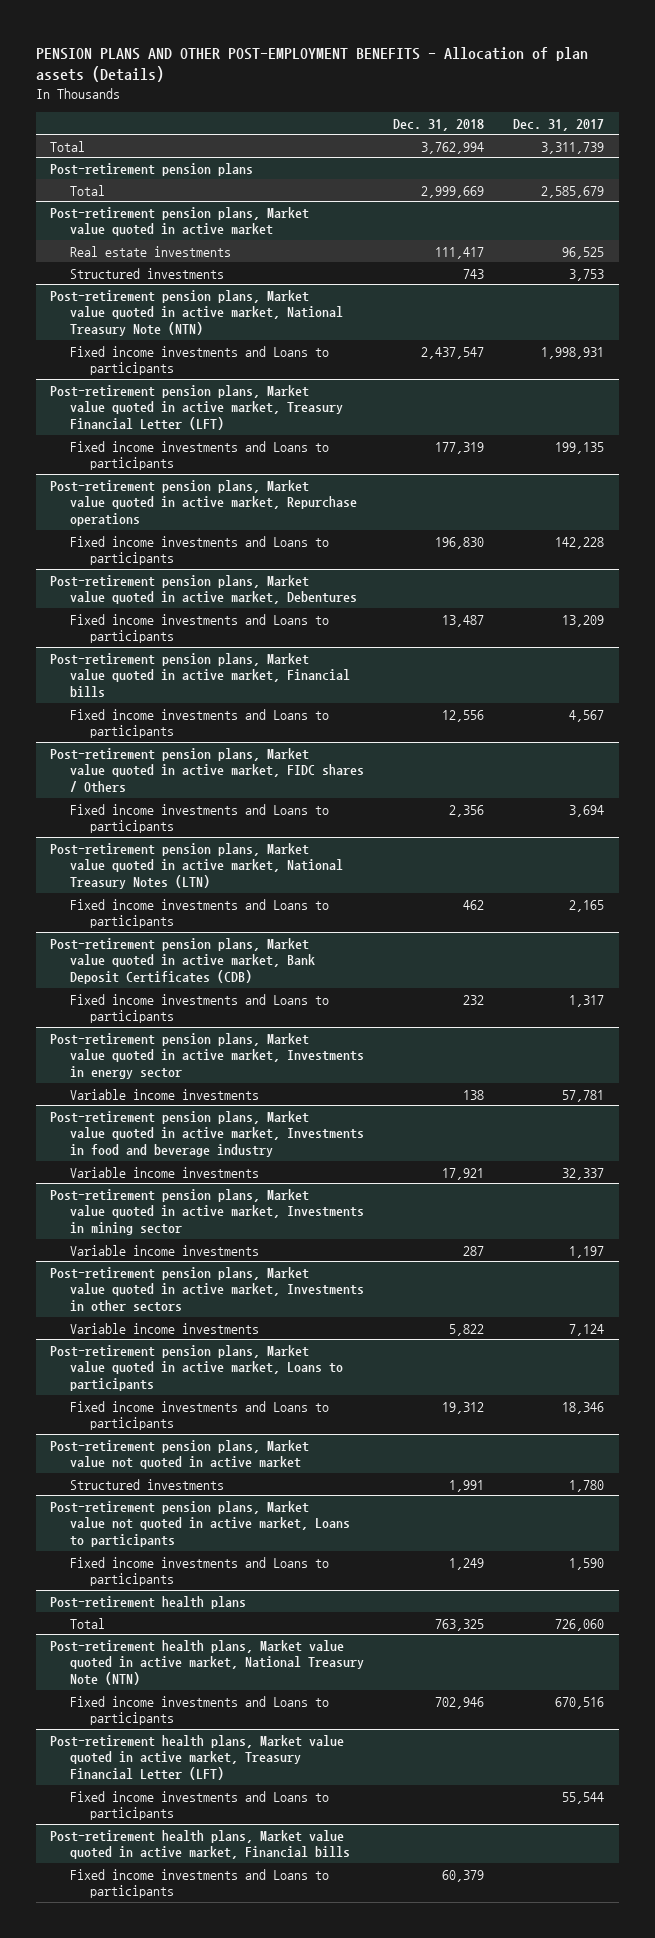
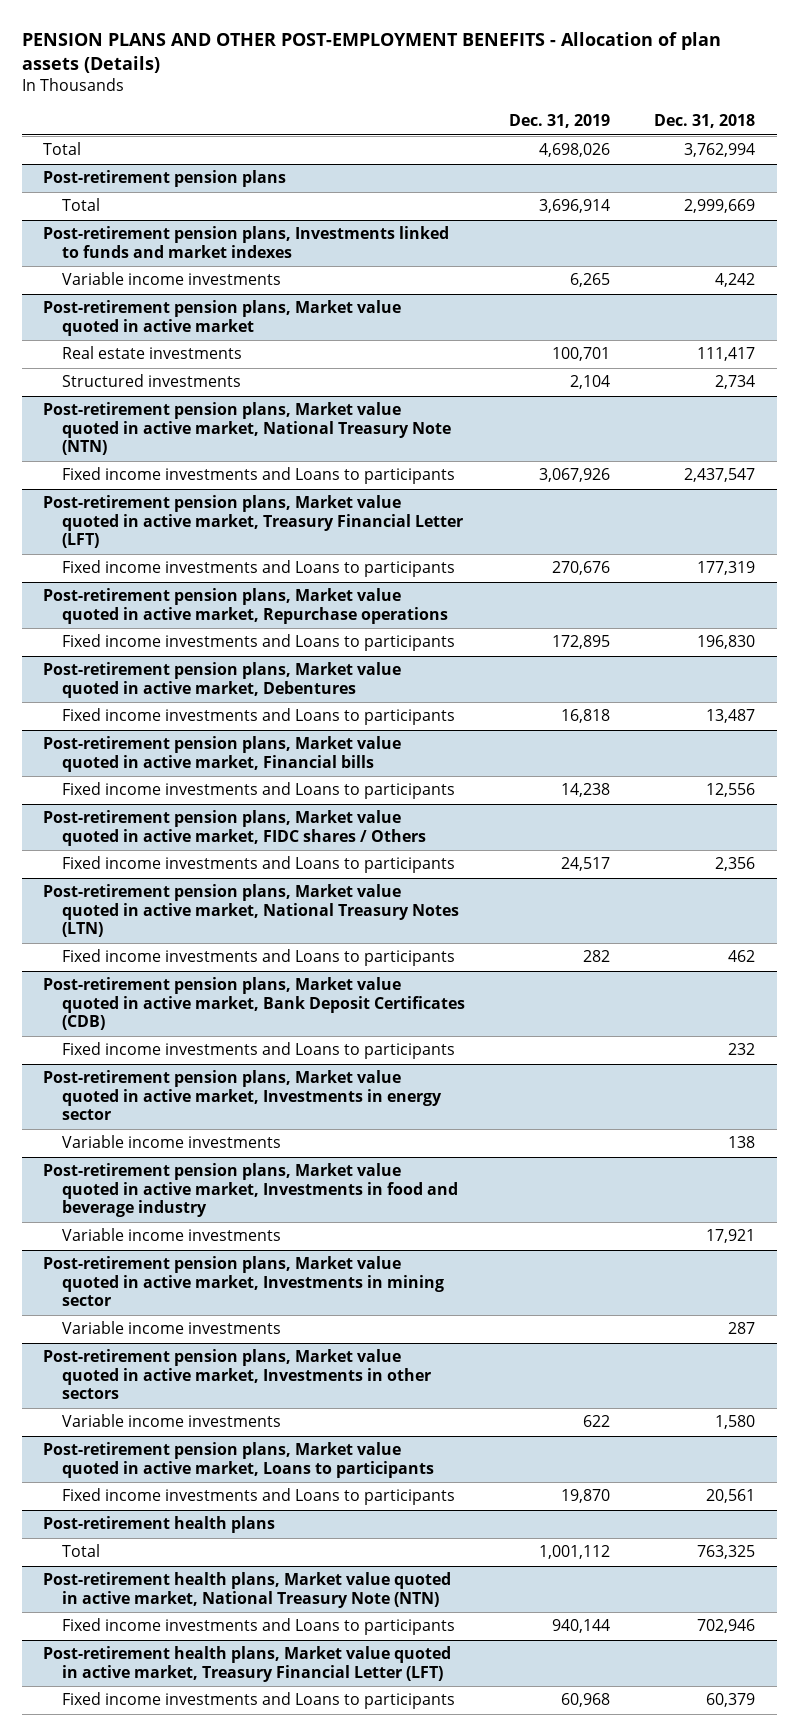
- | Dec. 31, 2018 | Dec. 31, 2017
+ | Dec. 31, 2019 | Dec. 31, 2018
+ Post-retirement pension plans, Investments linked to funds and market indexes
+ Variable income investments | 6,265 | 4,242
@ Post-retirement pension plans, Market value quoted in active market
- Structured investments | 743 | 3,753
+ Structured investments | 2,104 | 2,734
@ Post-retirement pension plans, Market value quoted in active market, Investments in other sectors
- Variable income investments | 5,822 | 7,124
+ Variable income investments | 622 | 1,580
@ Post-retirement pension plans, Market value quoted in active market, Loans to participants
- Fixed income investments and Loans to participants | 19,312 | 18,346
- Post-retirement pension plans, Market value not quoted in active market
- Structured investments | 1,991 | 1,780
- Post-retirement pension plans, Market value not quoted in active market, Loans to participants
- Fixed income investments and Loans to participants | 1,249 | 1,590
@ Post-retirement pension plans, Market value quoted in active market, Loans to participants
+ Fixed income investments and Loans to participants | 19,870 | 20,561
@ Post-retirement health plans, Market value quoted in active market, Treasury Financial Letter (LFT)
- Fixed income investments and Loans to participants | | 55,544
- Post-retirement health plans, Market value quoted in active market, Financial bills

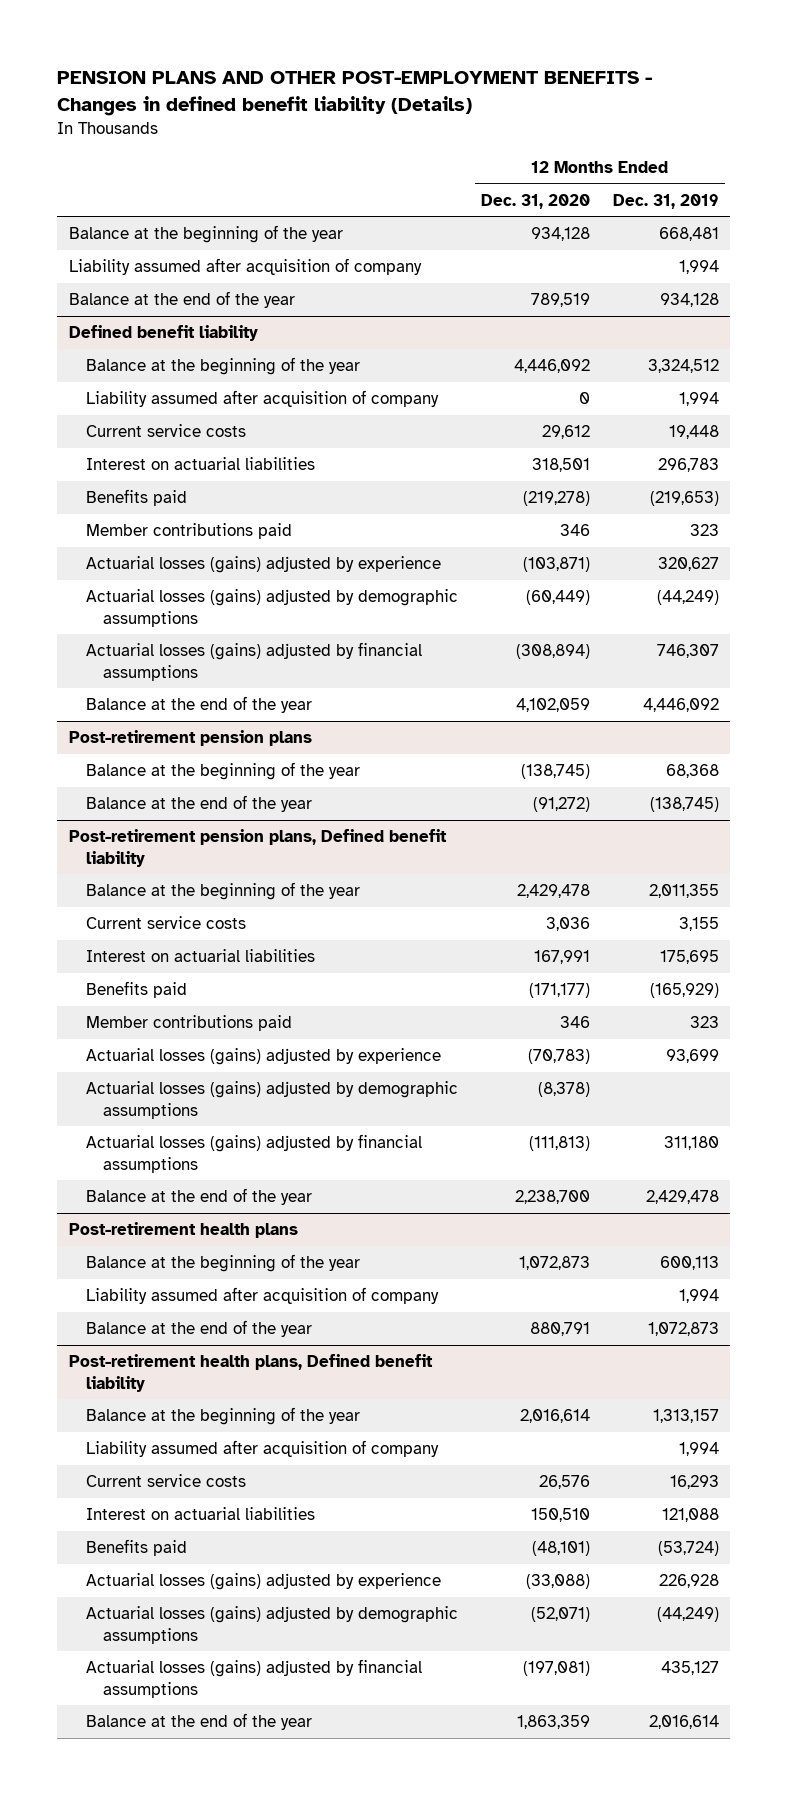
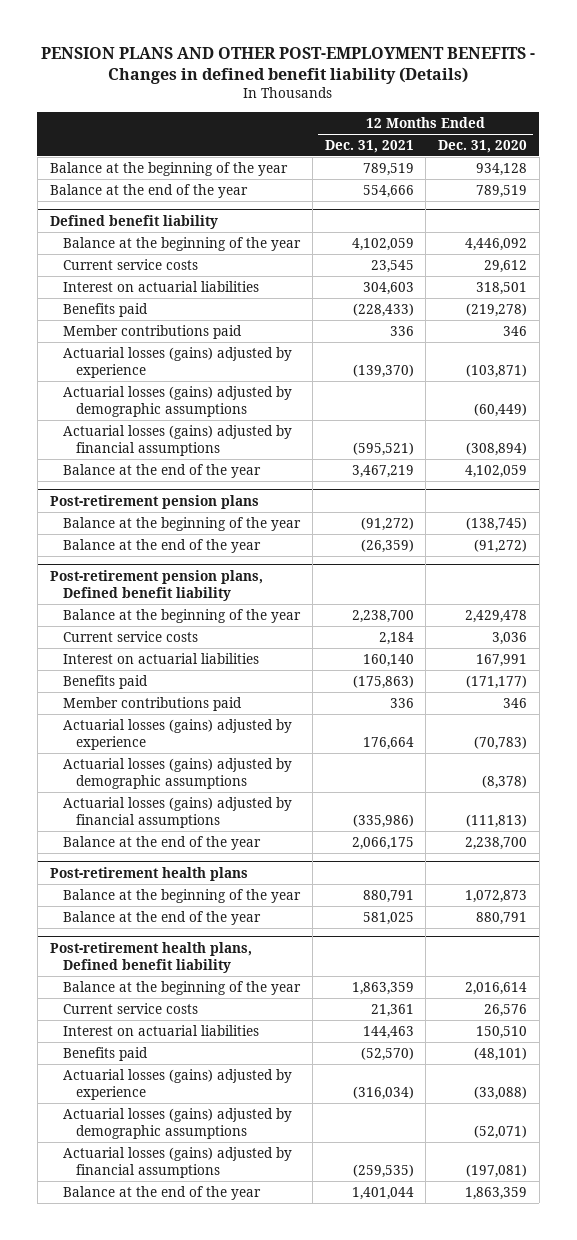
- | 12 Months Ended Dec. 31, 2020 | 12 Months Ended Dec. 31, 2019
+ | 12 Months Ended Dec. 31, 2021 | 12 Months Ended Dec. 31, 2020
- Liability assumed after acquisition of company | | 1,994
@ Defined benefit liability
- Liability assumed after acquisition of company | 0 | 1,994
@ Post-retirement health plans
- Liability assumed after acquisition of company | | 1,994
@ Post-retirement health plans, Defined benefit liability
- Liability assumed after acquisition of company | | 1,994

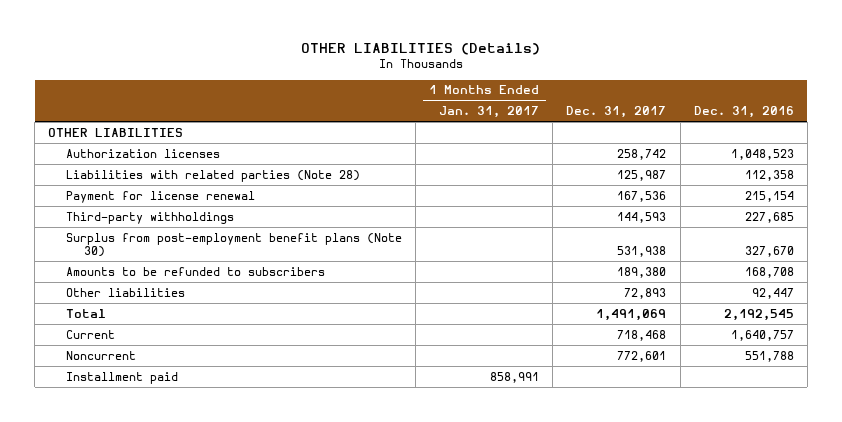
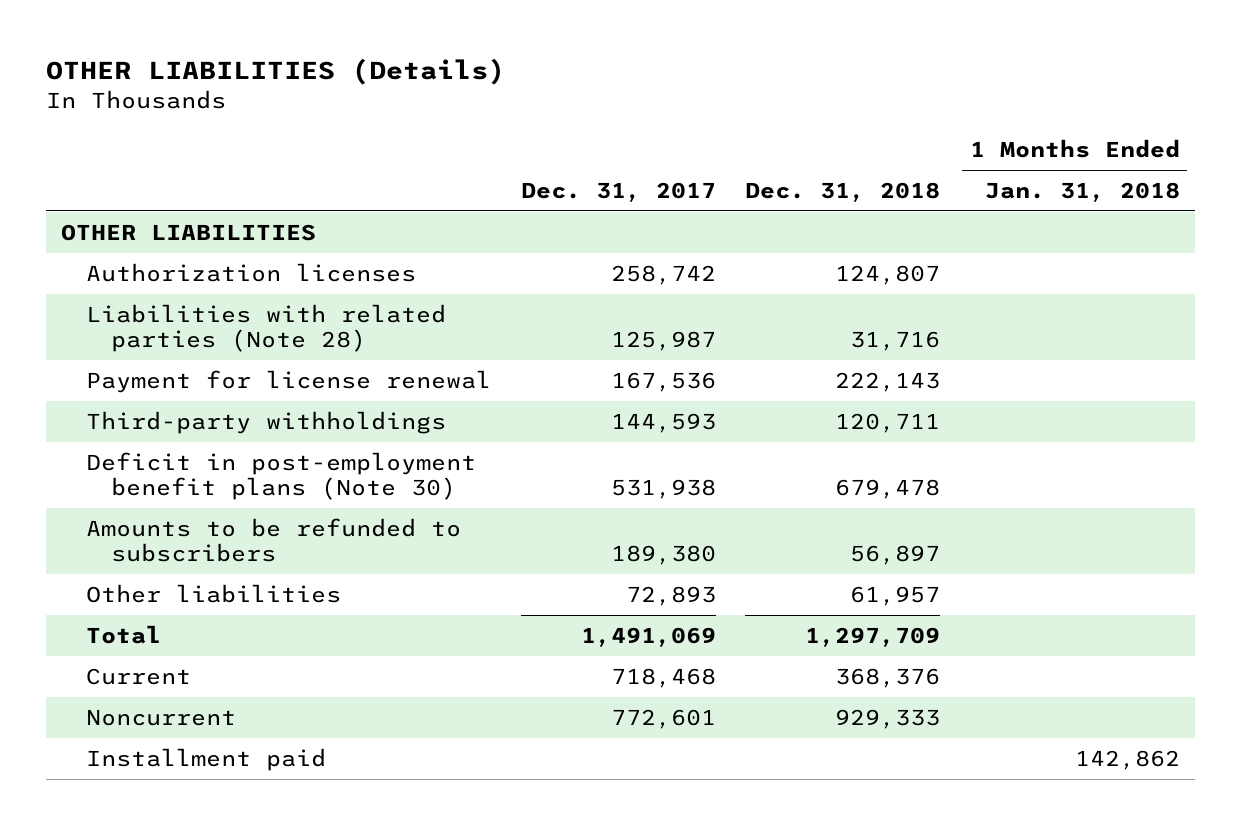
- | 1 Months Ended Jan. 31, 2017 | Dec. 31, 2017 | Dec. 31, 2016
+ | Dec. 31, 2017 | Dec. 31, 2018 | 1 Months Ended Jan. 31, 2018
- Surplus from post-employment benefit plans (Note 30) | | 531,938 | 327,670
+ Deficit in post-employment benefit plans (Note 30) | 531,938 | 679,478 |

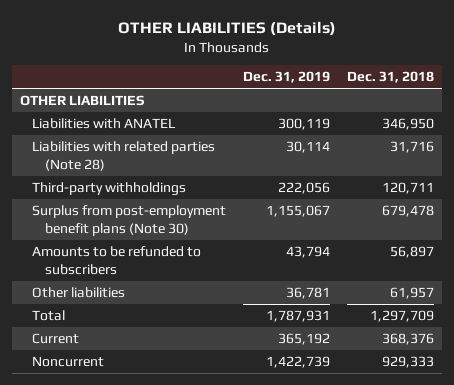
- | Dec. 31, 2017 | Dec. 31, 2018 | 1 Months Ended Jan. 31, 2018
+ | Dec. 31, 2019 | Dec. 31, 2018
- Authorization licenses | 258,742 | 124,807 |
+ Liabilities with ANATEL | 300,119 | 346,950
- Payment for license renewal | 167,536 | 222,143 |
- Deficit in post-employment benefit plans (Note 30) | 531,938 | 679,478 |
+ Surplus from post-employment benefit plans (Note 30) | 1,155,067 | 679,478
- Installment paid | | | 142,862

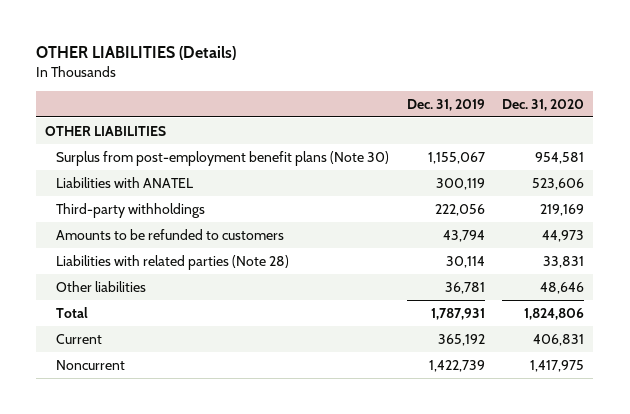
- | Dec. 31, 2019 | Dec. 31, 2018
+ | Dec. 31, 2019 | Dec. 31, 2020
moved up: Surplus from post-employment benefit plans (Note 30) | 1,155,067 | 954,581
- Amounts to be refunded to subscribers | 43,794 | 56,897
+ Amounts to be refunded to customers | 43,794 | 44,973
moved down: Liabilities with related parties (Note 28) | 30,114 | 33,831

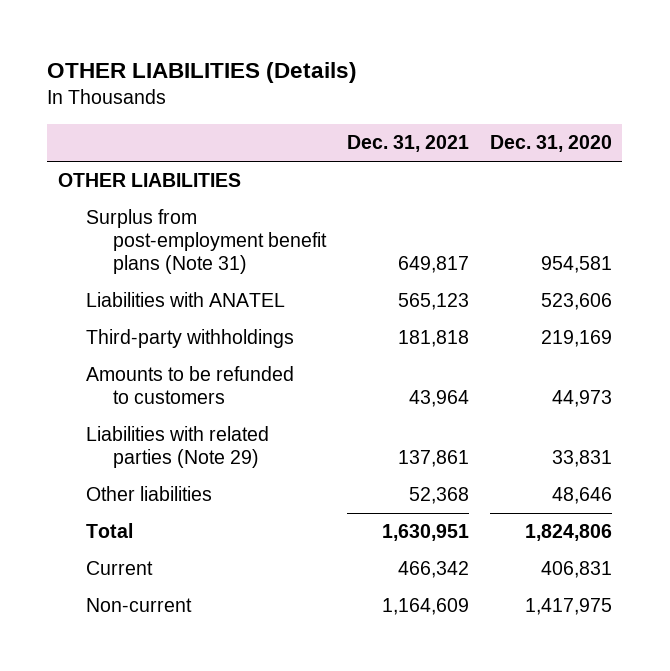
- | Dec. 31, 2019 | Dec. 31, 2020
+ | Dec. 31, 2021 | Dec. 31, 2020
- Surplus from post-employment benefit plans (Note 30) | 1,155,067 | 954,581
+ Surplus from post-employment benefit plans (Note 31) | 649,817 | 954,581
- Liabilities with related parties (Note 28) | 30,114 | 33,831
+ Liabilities with related parties (Note 29) | 137,861 | 33,831
- Noncurrent | 1,422,739 | 1,417,975
+ Non-current | 1,164,609 | 1,417,975

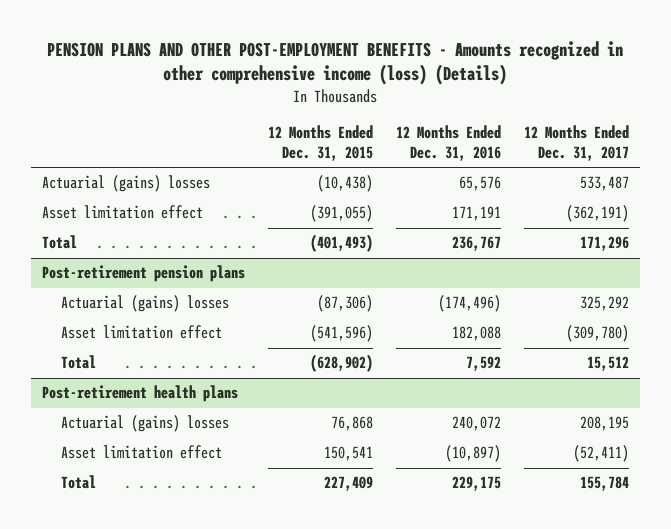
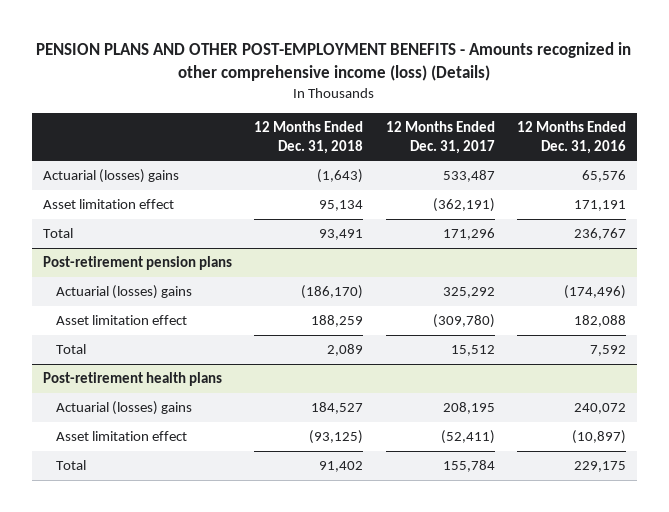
- | 12 Months Ended Dec. 31, 2015 | 12 Months Ended Dec. 31, 2016 | 12 Months Ended Dec. 31, 2017
+ | 12 Months Ended Dec. 31, 2018 | 12 Months Ended Dec. 31, 2017 | 12 Months Ended Dec. 31, 2016
- Actuarial (gains) losses | (10,438) | 65,576 | 533,487
+ Actuarial (losses) gains | (1,643) | 533,487 | 65,576
@ Post-retirement pension plans
- Actuarial (gains) losses | (87,306) | (174,496) | 325,292
+ Actuarial (losses) gains | (186,170) | 325,292 | (174,496)
@ Post-retirement health plans
- Actuarial (gains) losses | 76,868 | 240,072 | 208,195
+ Actuarial (losses) gains | 184,527 | 208,195 | 240,072

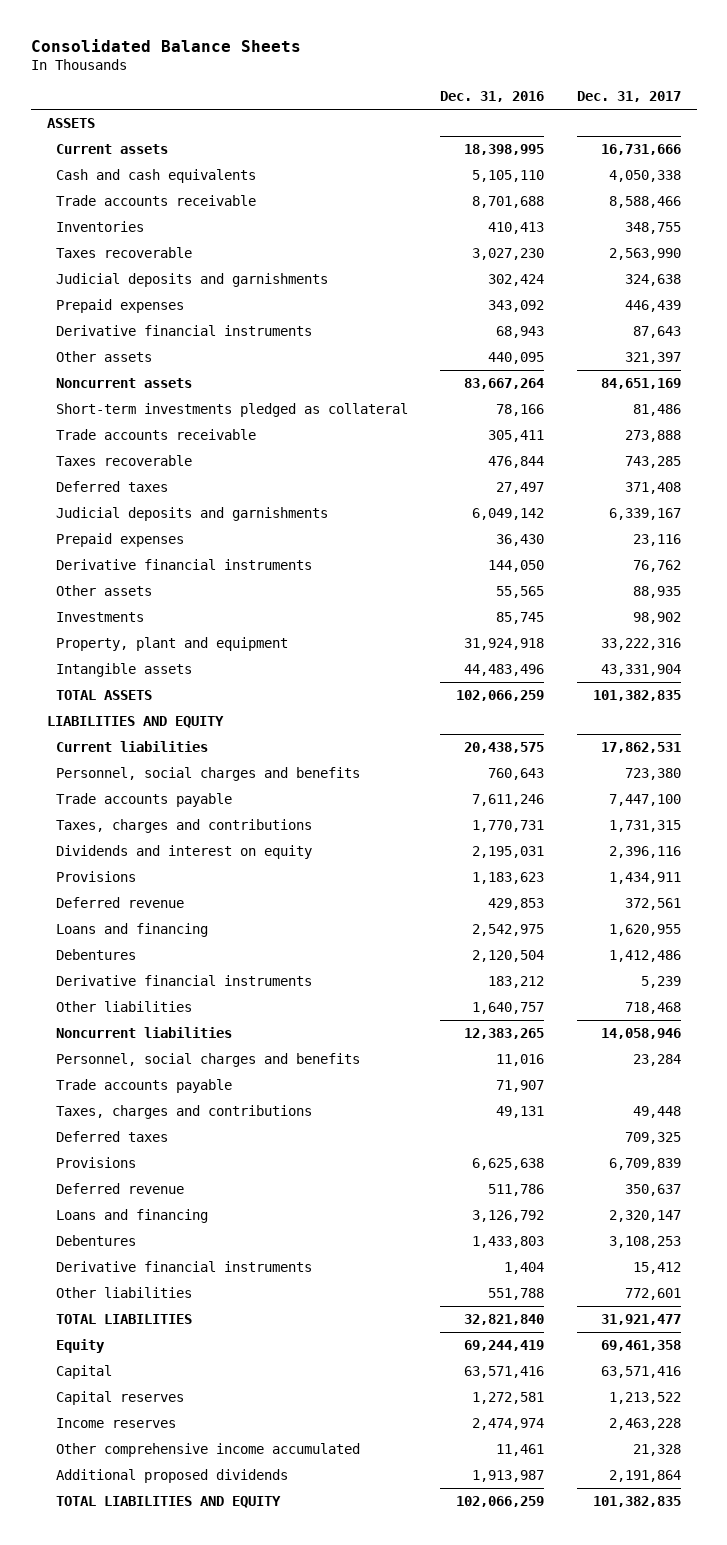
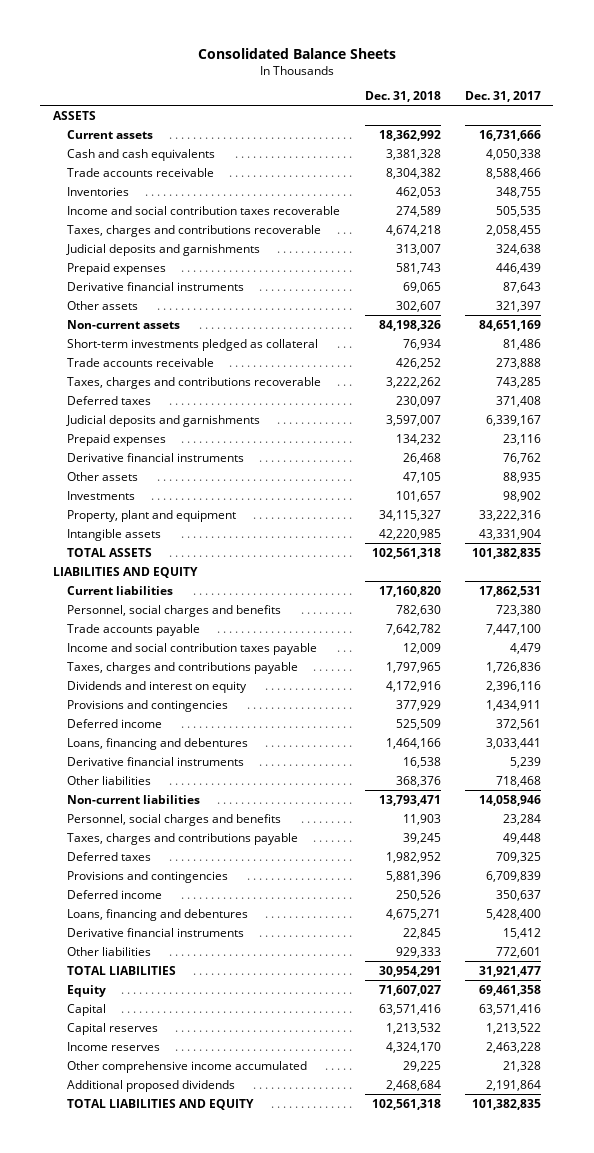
- | Dec. 31, 2016 | Dec. 31, 2017
+ | Dec. 31, 2018 | Dec. 31, 2017
- Taxes recoverable | 3,027,230 | 2,563,990
+ Income and social contribution taxes recoverable | 274,589 | 505,535
+ Taxes, charges and contributions recoverable | 4,674,218 | 2,058,455
- Noncurrent assets | 83,667,264 | 84,651,169
+ Non-current assets | 84,198,326 | 84,651,169
- Taxes recoverable | 476,844 | 743,285
+ Taxes, charges and contributions recoverable | 3,222,262 | 743,285
- Taxes, charges and contributions | 1,770,731 | 1,731,315
+ Income and social contribution taxes payable | 12,009 | 4,479
+ Taxes, charges and contributions payable | 1,797,965 | 1,726,836
- Provisions | 1,183,623 | 1,434,911
- Deferred revenue | 429,853 | 372,561
- Loans and financing | 2,542,975 | 1,620,955
- Debentures | 2,120,504 | 1,412,486
+ Provisions and contingencies | 377,929 | 1,434,911
+ Deferred income | 525,509 | 372,561
+ Loans, financing and debentures | 1,464,166 | 3,033,441
- Noncurrent liabilities | 12,383,265 | 14,058,946
+ Non-current liabilities | 13,793,471 | 14,058,946
- Trade accounts payable | 71,907 |
- Taxes, charges and contributions | 49,131 | 49,448
+ Taxes, charges and contributions payable | 39,245 | 49,448
- Provisions | 6,625,638 | 6,709,839
- Deferred revenue | 511,786 | 350,637
- Loans and financing | 3,126,792 | 2,320,147
- Debentures | 1,433,803 | 3,108,253
+ Provisions and contingencies | 5,881,396 | 6,709,839
+ Deferred income | 250,526 | 350,637
+ Loans, financing and debentures | 4,675,271 | 5,428,400

